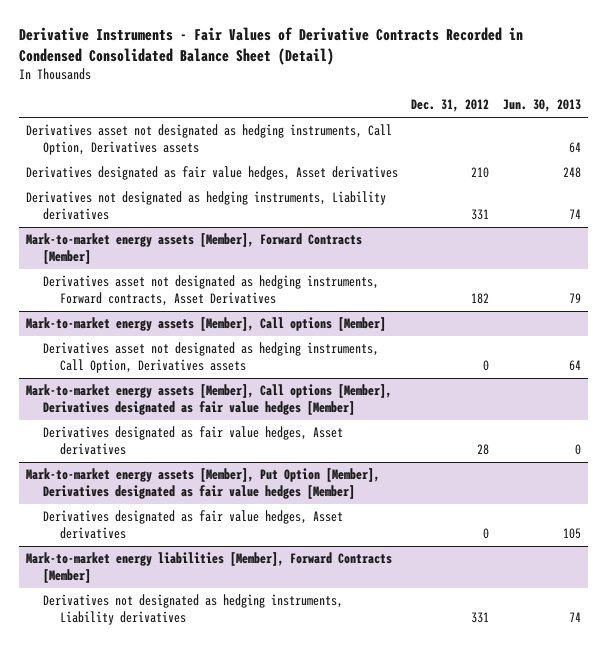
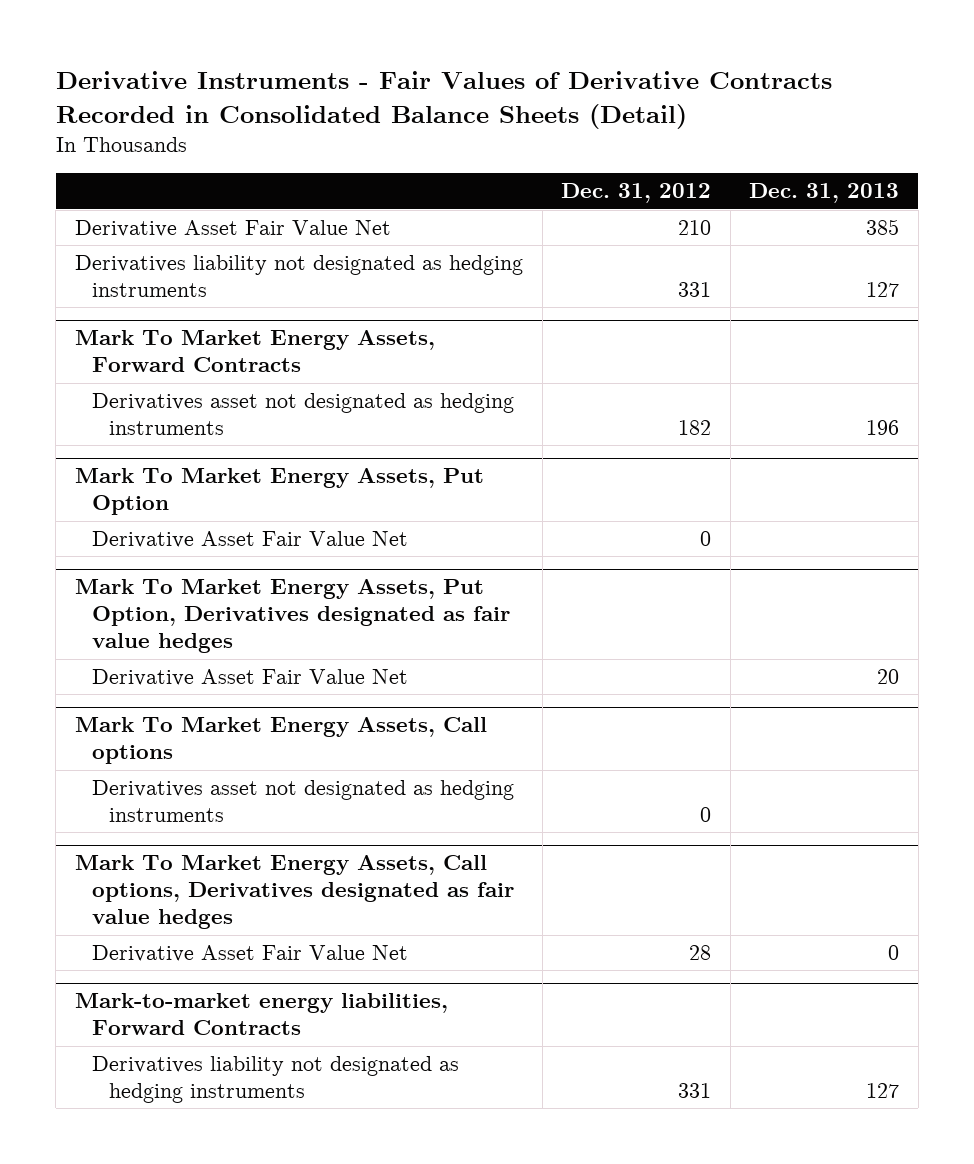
- Derivative Instruments - Fair Values of Derivative Contracts Recorded in Condensed Consolidated Balance Sheet (Detail)
+ Derivative Instruments - Fair Values of Derivative Contracts Recorded in Consolidated Balance Sheets (Detail)
- | Dec. 31, 2012 | Jun. 30, 2013
+ | Dec. 31, 2012 | Dec. 31, 2013
- Derivatives asset not designated as hedging instruments, Call Option, Derivatives assets | | 64
- Derivatives designated as fair value hedges, Asset derivatives | 210 | 248
- Derivatives not designated as hedging instruments, Liability derivatives | 331 | 74
- Mark-to-market energy assets [Member], Forward Contracts [Member]
- Derivatives asset not designated as hedging instruments, Forward contracts, Asset Derivatives | 182 | 79
- Mark-to-market energy assets [Member], Call options [Member]
- Derivatives asset not designated as hedging instruments, Call Option, Derivatives assets | 0 | 64
- Mark-to-market energy assets [Member], Call options [Member], Derivatives designated as fair value hedges [Member]
- Derivatives designated as fair value hedges, Asset derivatives | 28 | 0
- Mark-to-market energy assets [Member], Put Option [Member], Derivatives designated as fair value hedges [Member]
- Derivatives designated as fair value hedges, Asset derivatives | 0 | 105
- Mark-to-market energy liabilities [Member], Forward Contracts [Member]
- Derivatives not designated as hedging instruments, Liability derivatives | 331 | 74
+ Derivative Asset Fair Value Net | 210 | 385
+ Derivatives liability not designated as hedging instruments | 331 | 127
+ Mark To Market Energy Assets, Forward Contracts
+ Derivatives asset not designated as hedging instruments | 182 | 196
+ Mark To Market Energy Assets, Put Option
+ Derivative Asset Fair Value Net | 0 |
+ Mark To Market Energy Assets, Put Option, Derivatives designated as fair value hedges
+ Derivative Asset Fair Value Net | | 20
+ Mark To Market Energy Assets, Call options
+ Derivatives asset not designated as hedging instruments | 0 |
+ Mark To Market Energy Assets, Call options, Derivatives designated as fair value hedges
+ Derivative Asset Fair Value Net | 28 | 0
+ Mark-to-market energy liabilities, Forward Contracts
+ Derivatives liability not designated as hedging instruments | 331 | 127

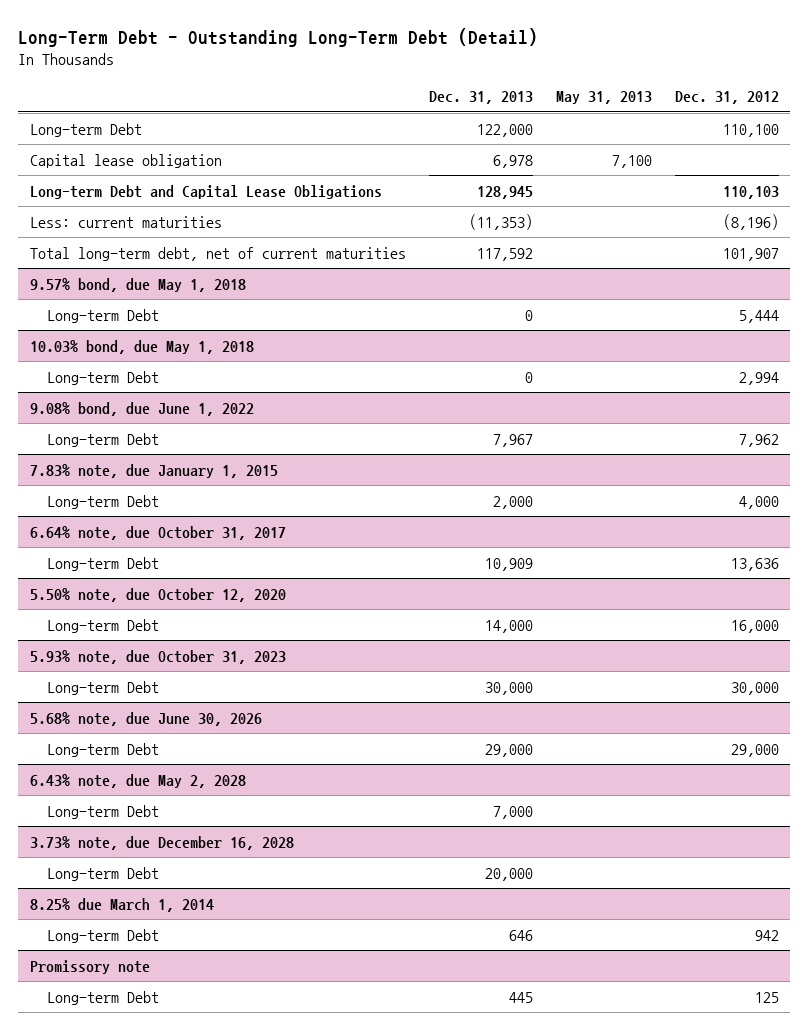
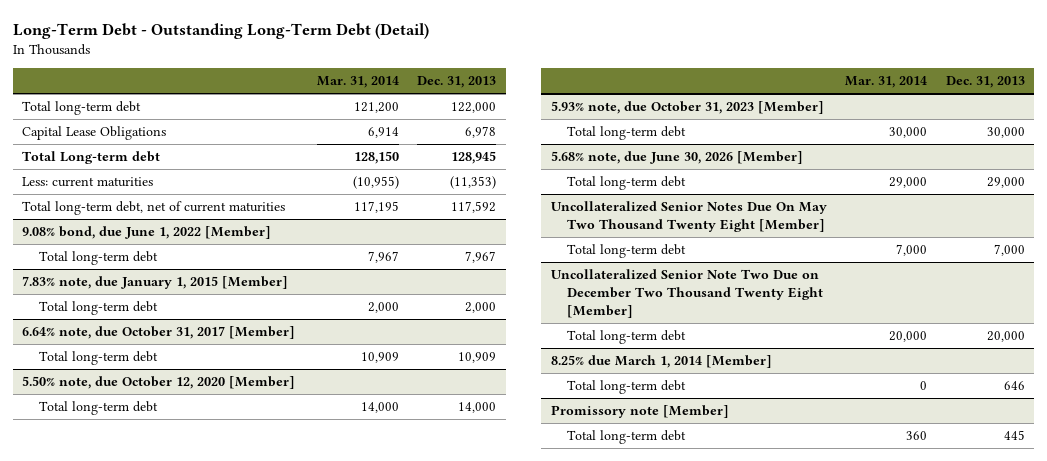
- | Dec. 31, 2013 | May 31, 2013 | Dec. 31, 2012
+ | Mar. 31, 2014 | Dec. 31, 2013
- Long-term Debt | 122,000 | | 110,100
- Capital lease obligation | 6,978 | 7,100 |
- Long-term Debt and Capital Lease Obligations | 128,945 | | 110,103
+ Total long-term debt | 121,200 | 122,000
+ Capital Lease Obligations | 6,914 | 6,978
+ Total Long-term debt | 128,150 | 128,945
- 9.57% bond, due May 1, 2018
- Long-term Debt | 0 | | 5,444
- 10.03% bond, due May 1, 2018
- Long-term Debt | 0 | | 2,994
- 9.08% bond, due June 1, 2022
- Long-term Debt | 7,967 | | 7,962
- 7.83% note, due January 1, 2015
- Long-term Debt | 2,000 | | 4,000
- 6.64% note, due October 31, 2017
- Long-term Debt | 10,909 | | 13,636
- 5.50% note, due October 12, 2020
- Long-term Debt | 14,000 | | 16,000
- 5.93% note, due October 31, 2023
- Long-term Debt | 30,000 | | 30,000
- 5.68% note, due June 30, 2026
- Long-term Debt | 29,000 | | 29,000
- 6.43% note, due May 2, 2028
- Long-term Debt | 7,000 | |
- 3.73% note, due December 16, 2028
- Long-term Debt | 20,000 | |
- 8.25% due March 1, 2014
- Long-term Debt | 646 | | 942
- Promissory note
- Long-term Debt | 445 | | 125
+ 9.08% bond, due June 1, 2022 [Member]
+ Total long-term debt | 7,967 | 7,967
+ 7.83% note, due January 1, 2015 [Member]
+ Total long-term debt | 2,000 | 2,000
+ 6.64% note, due October 31, 2017 [Member]
+ Total long-term debt | 10,909 | 10,909
+ 5.50% note, due October 12, 2020 [Member]
+ Total long-term debt | 14,000 | 14,000
+ 5.93% note, due October 31, 2023 [Member]
+ Total long-term debt | 30,000 | 30,000
+ 5.68% note, due June 30, 2026 [Member]
+ Total long-term debt | 29,000 | 29,000
+ Uncollateralized Senior Notes Due On May Two Thousand Twenty Eight [Member]
+ Total long-term debt | 7,000 | 7,000
+ Uncollateralized Senior Note Two Due on December Two Thousand Twenty Eight [Member]
+ Total long-term debt | 20,000 | 20,000
+ 8.25% due March 1, 2014 [Member]
+ Total long-term debt | 0 | 646
+ Promissory note [Member]
+ Total long-term debt | 360 | 445

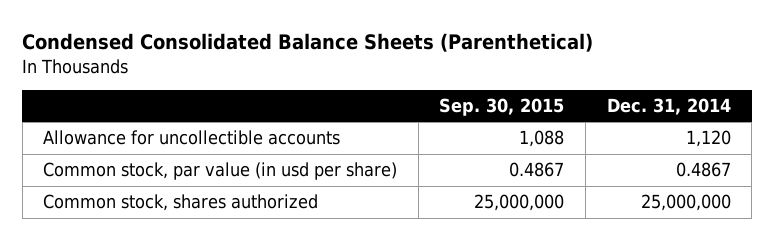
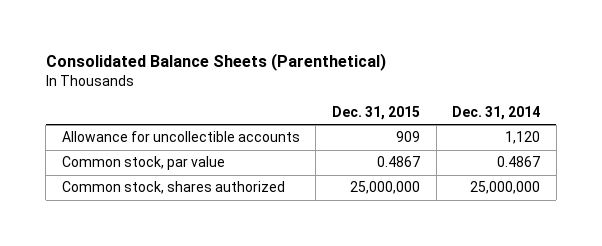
- Condensed Consolidated Balance Sheets (Parenthetical)
+ Consolidated Balance Sheets (Parenthetical)
- | Sep. 30, 2015 | Dec. 31, 2014
+ | Dec. 31, 2015 | Dec. 31, 2014
- Common stock, par value (in usd per share) | 0.4867 | 0.4867
+ Common stock, par value | 0.4867 | 0.4867

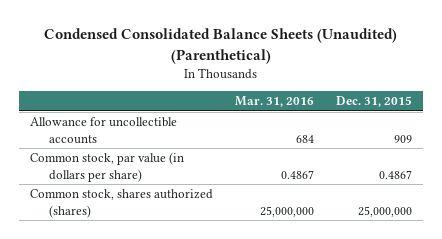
- Consolidated Balance Sheets (Parenthetical)
+ Condensed Consolidated Balance Sheets (Unaudited) (Parenthetical)
- | Dec. 31, 2015 | Dec. 31, 2014
+ | Mar. 31, 2016 | Dec. 31, 2015
- Common stock, par value | 0.4867 | 0.4867
- Common stock, shares authorized | 25,000,000 | 25,000,000
+ Common stock, par value (in dollars per share) | 0.4867 | 0.4867
+ Common stock, shares authorized (shares) | 25,000,000 | 25,000,000

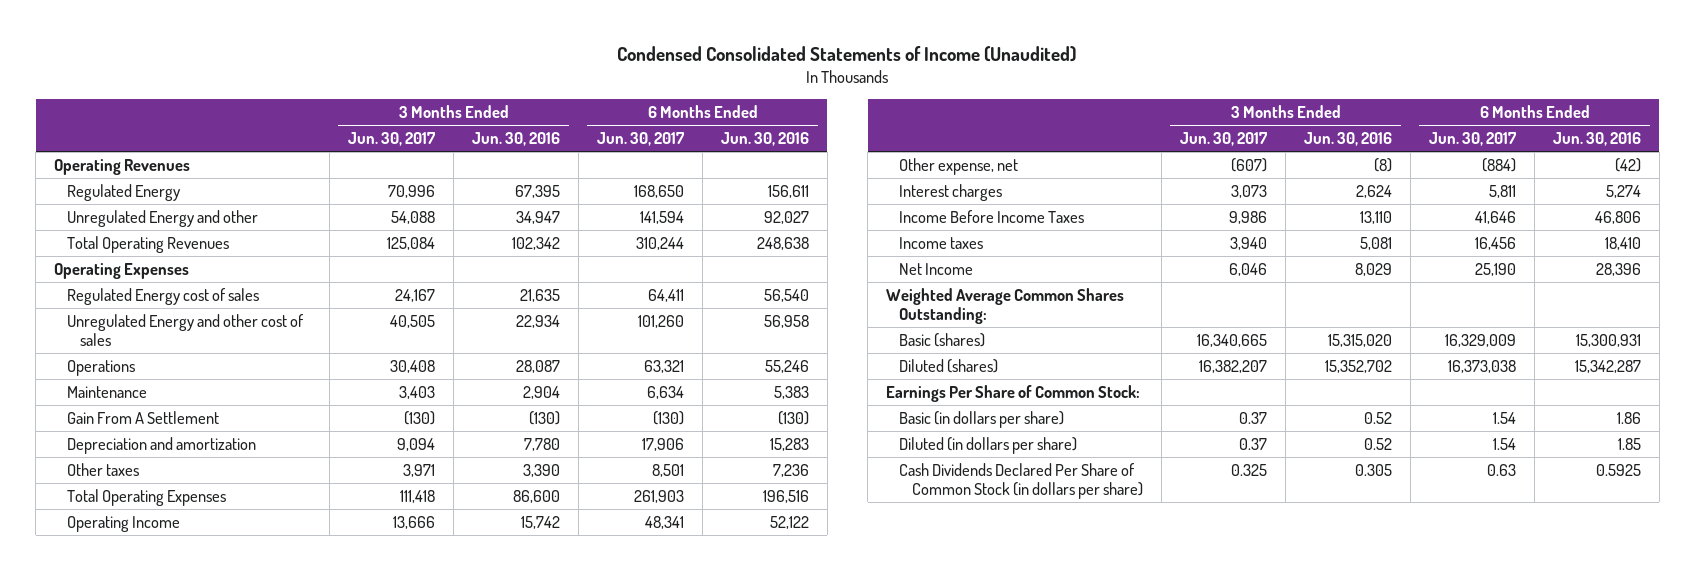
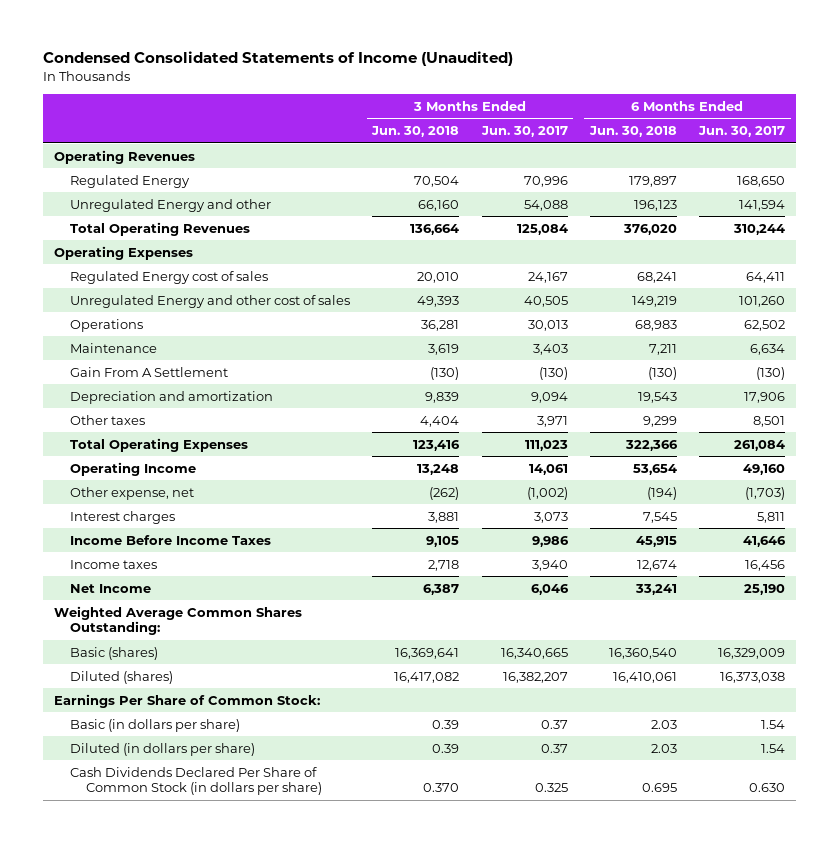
- | 3 Months Ended Jun. 30, 2017 | 3 Months Ended Jun. 30, 2016 | 6 Months Ended Jun. 30, 2017 | 6 Months Ended Jun. 30, 2016
+ | 3 Months Ended Jun. 30, 2018 | 3 Months Ended Jun. 30, 2017 | 6 Months Ended Jun. 30, 2018 | 6 Months Ended Jun. 30, 2017
- Operations | 30,408 | 28,087 | 63,321 | 55,246
+ Operations | 36,281 | 30,013 | 68,983 | 62,502
- Total Operating Expenses | 111,418 | 86,600 | 261,903 | 196,516
- Operating Income | 13,666 | 15,742 | 48,341 | 52,122
- Other expense, net | (607) | (8) | (884) | (42)
+ Total Operating Expenses | 123,416 | 111,023 | 322,366 | 261,084
+ Operating Income | 13,248 | 14,061 | 53,654 | 49,160
+ Other expense, net | (262) | (1,002) | (194) | (1,703)
- Cash Dividends Declared Per Share of Common Stock (in dollars per share) | 0.325 | 0.305 | 0.63 | 0.5925
+ Cash Dividends Declared Per Share of Common Stock (in dollars per share) | 0.370 | 0.325 | 0.695 | 0.630

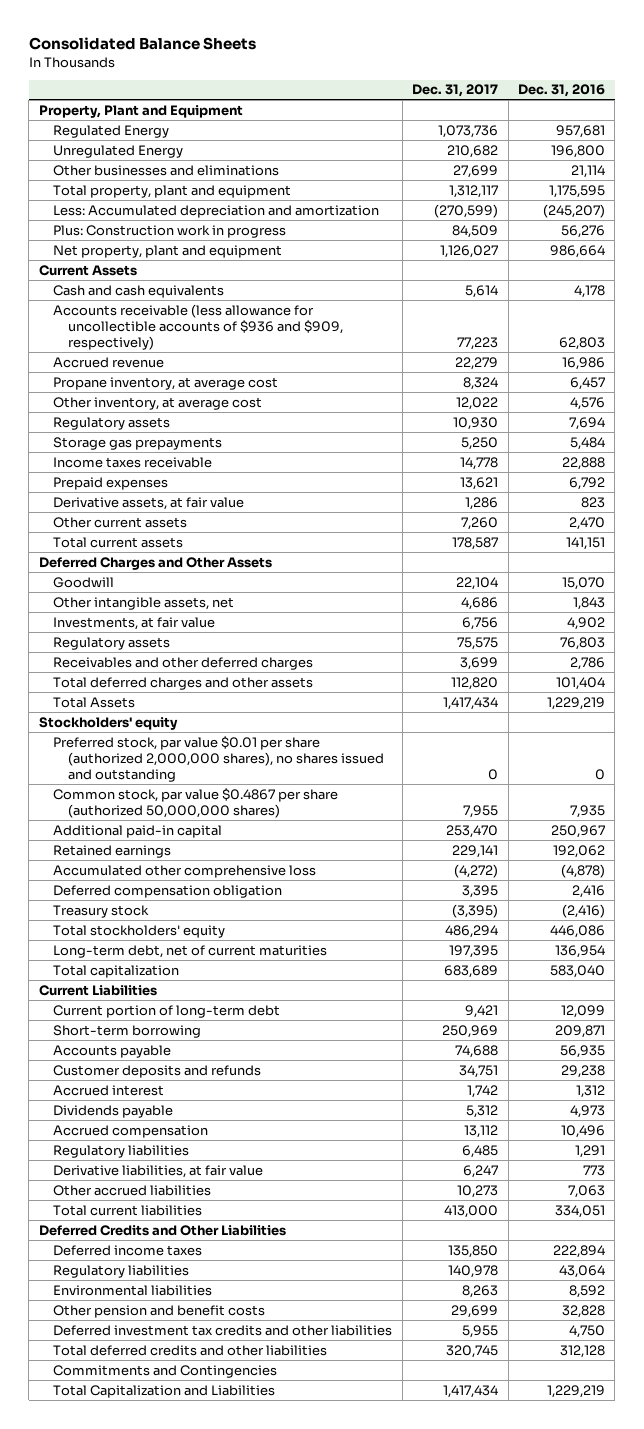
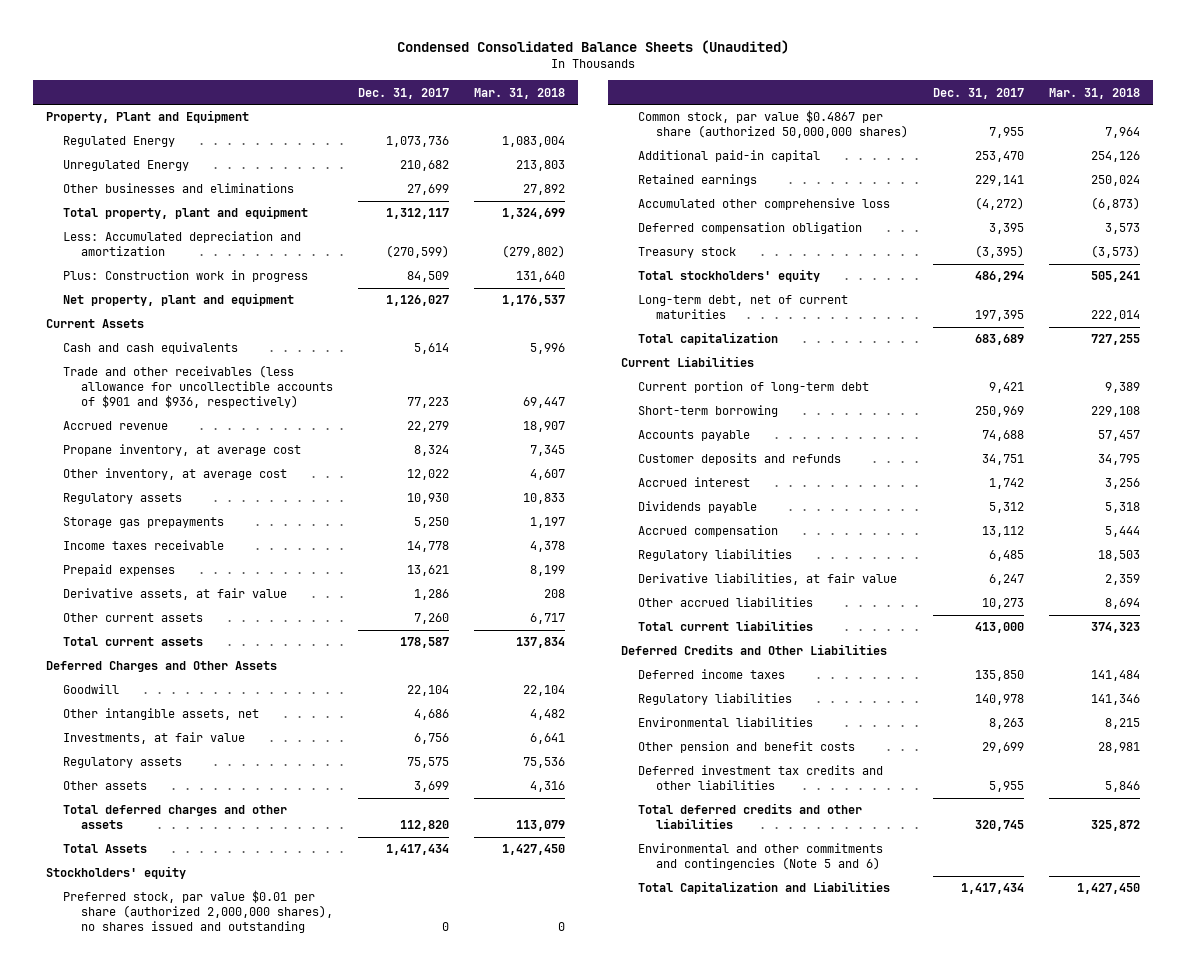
- Consolidated Balance Sheets
+ Condensed Consolidated Balance Sheets (Unaudited)
- | Dec. 31, 2017 | Dec. 31, 2016
+ | Dec. 31, 2017 | Mar. 31, 2018
- Accounts receivable (less allowance for uncollectible accounts of $936 and $909, respectively) | 77,223 | 62,803
+ Trade and other receivables (less allowance for uncollectible accounts of $901 and $936, respectively) | 77,223 | 69,447
- Receivables and other deferred charges | 3,699 | 2,786
+ Other assets | 3,699 | 4,316
- Commitments and Contingencies
+ Environmental and other commitments and contingencies (Note 5 and 6)

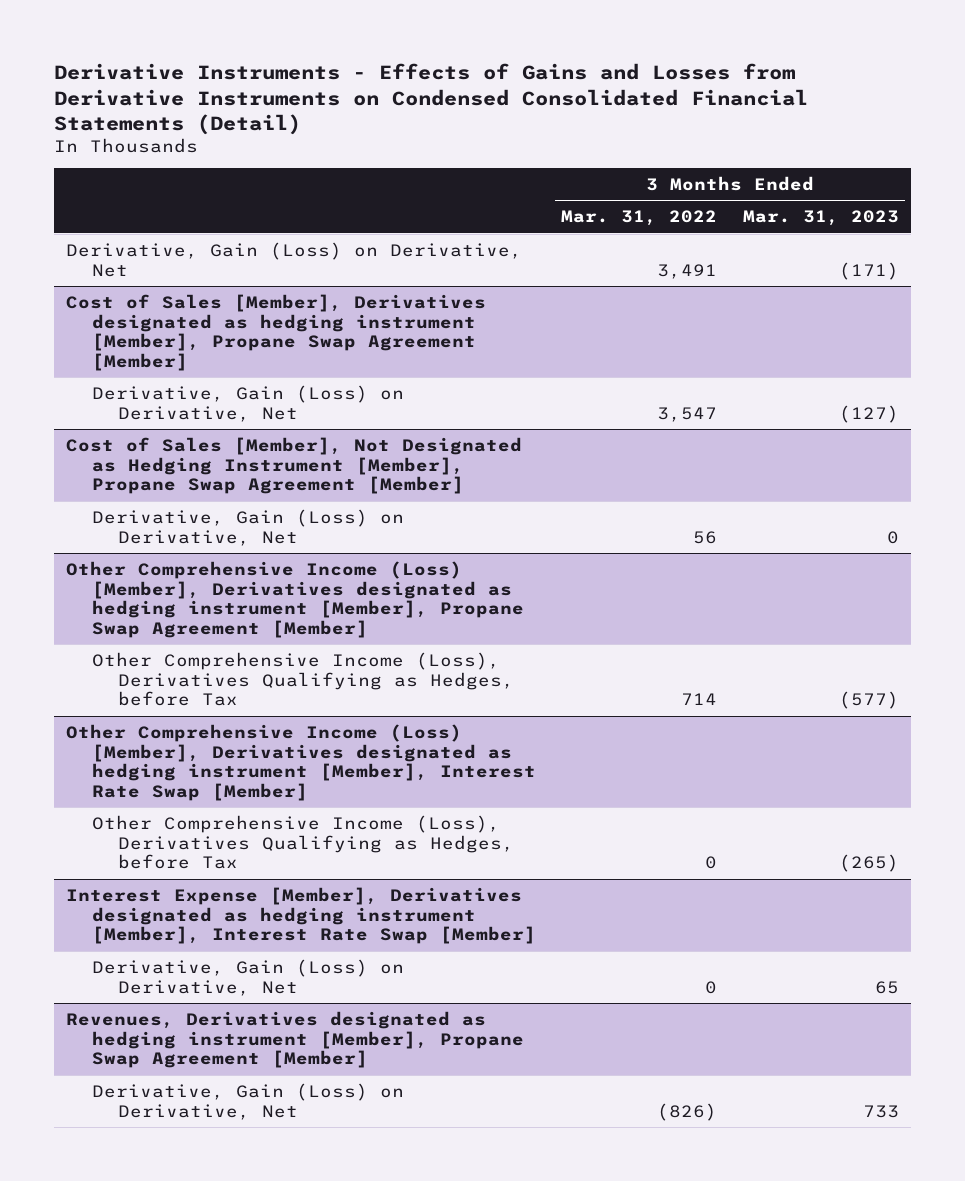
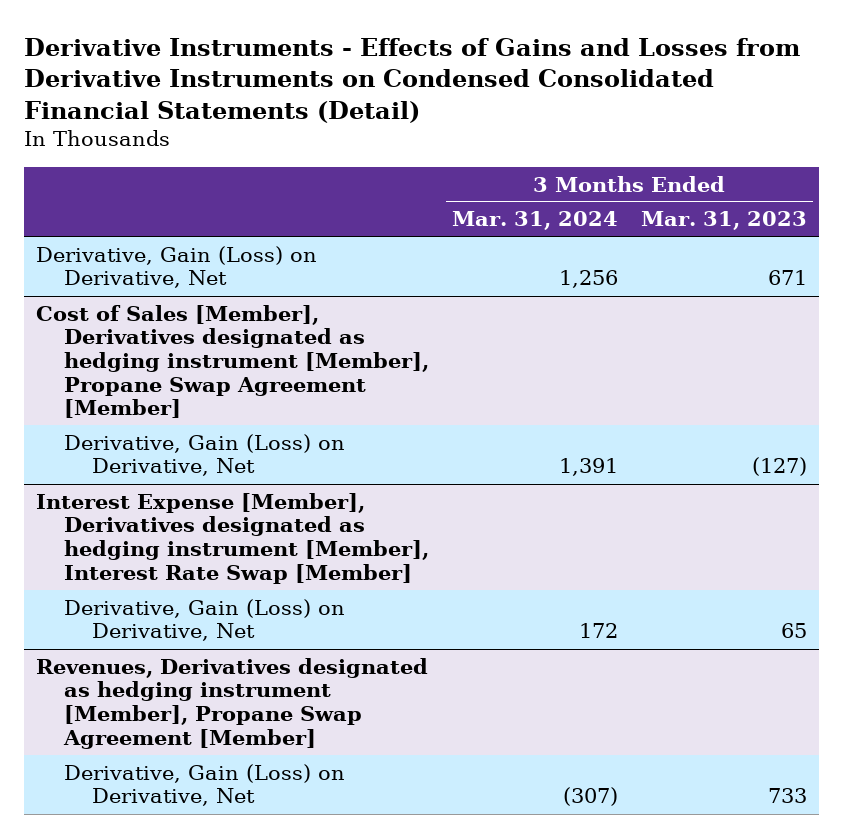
- | 3 Months Ended Mar. 31, 2022 | 3 Months Ended Mar. 31, 2023
+ | 3 Months Ended Mar. 31, 2024 | 3 Months Ended Mar. 31, 2023
- Derivative, Gain (Loss) on Derivative, Net | 3,491 | (171)
+ Derivative, Gain (Loss) on Derivative, Net | 1,256 | 671
- Cost of Sales [Member], Not Designated as Hedging Instrument [Member], Propane Swap Agreement [Member]
- Derivative, Gain (Loss) on Derivative, Net | 56 | 0
- Other Comprehensive Income (Loss) [Member], Derivatives designated as hedging instrument [Member], Propane Swap Agreement [Member]
- Other Comprehensive Income (Loss), Derivatives Qualifying as Hedges, before Tax | 714 | (577)
- Other Comprehensive Income (Loss) [Member], Derivatives designated as hedging instrument [Member], Interest Rate Swap [Member]
- Other Comprehensive Income (Loss), Derivatives Qualifying as Hedges, before Tax | 0 | (265)

